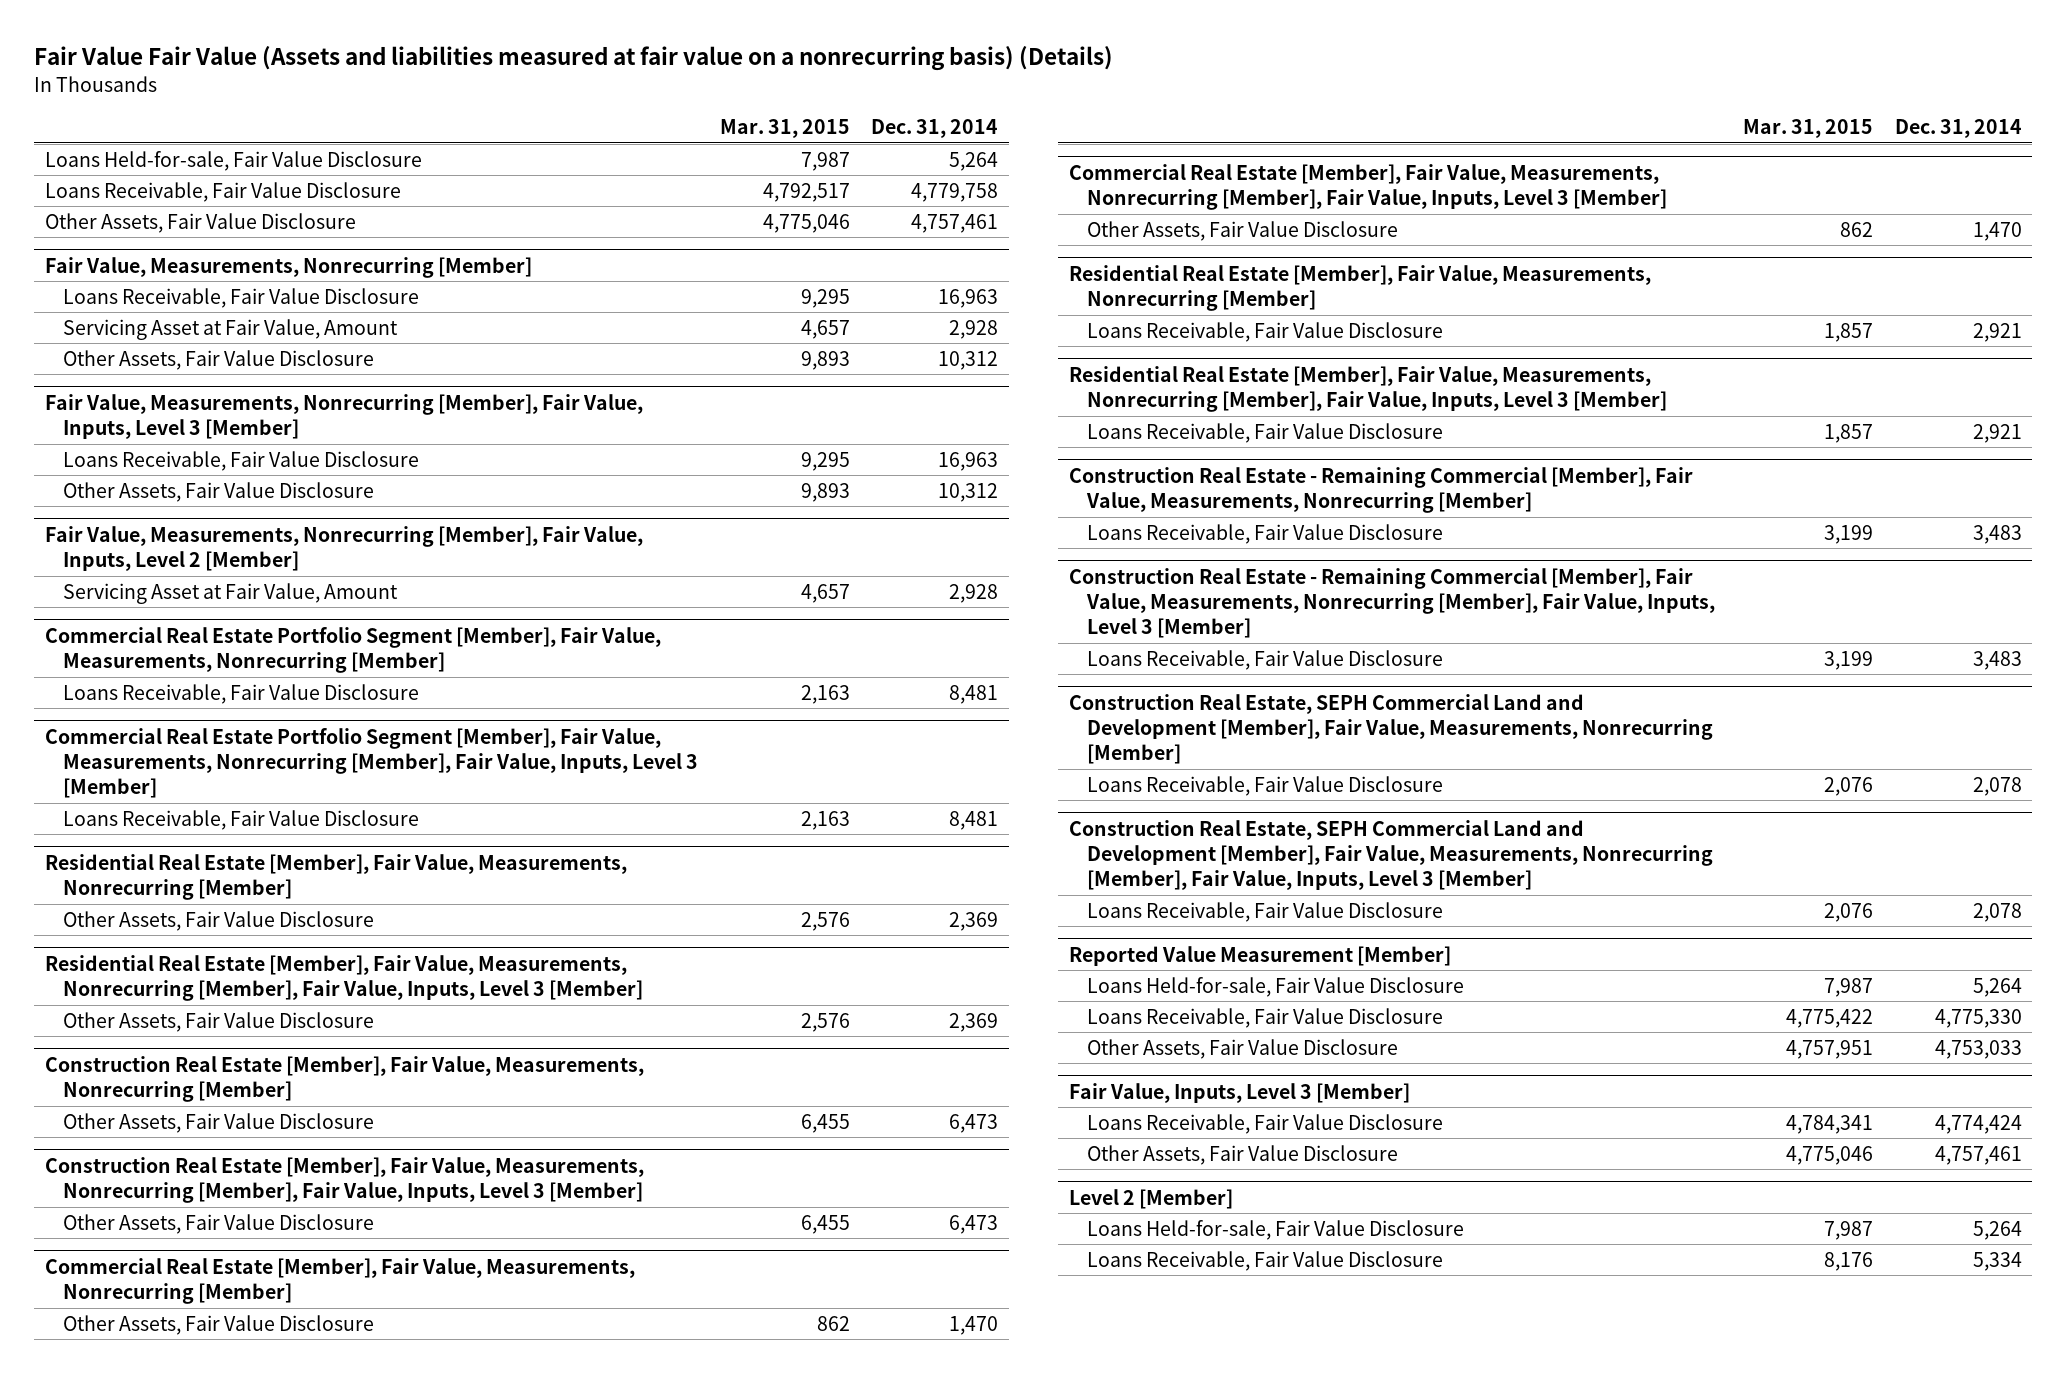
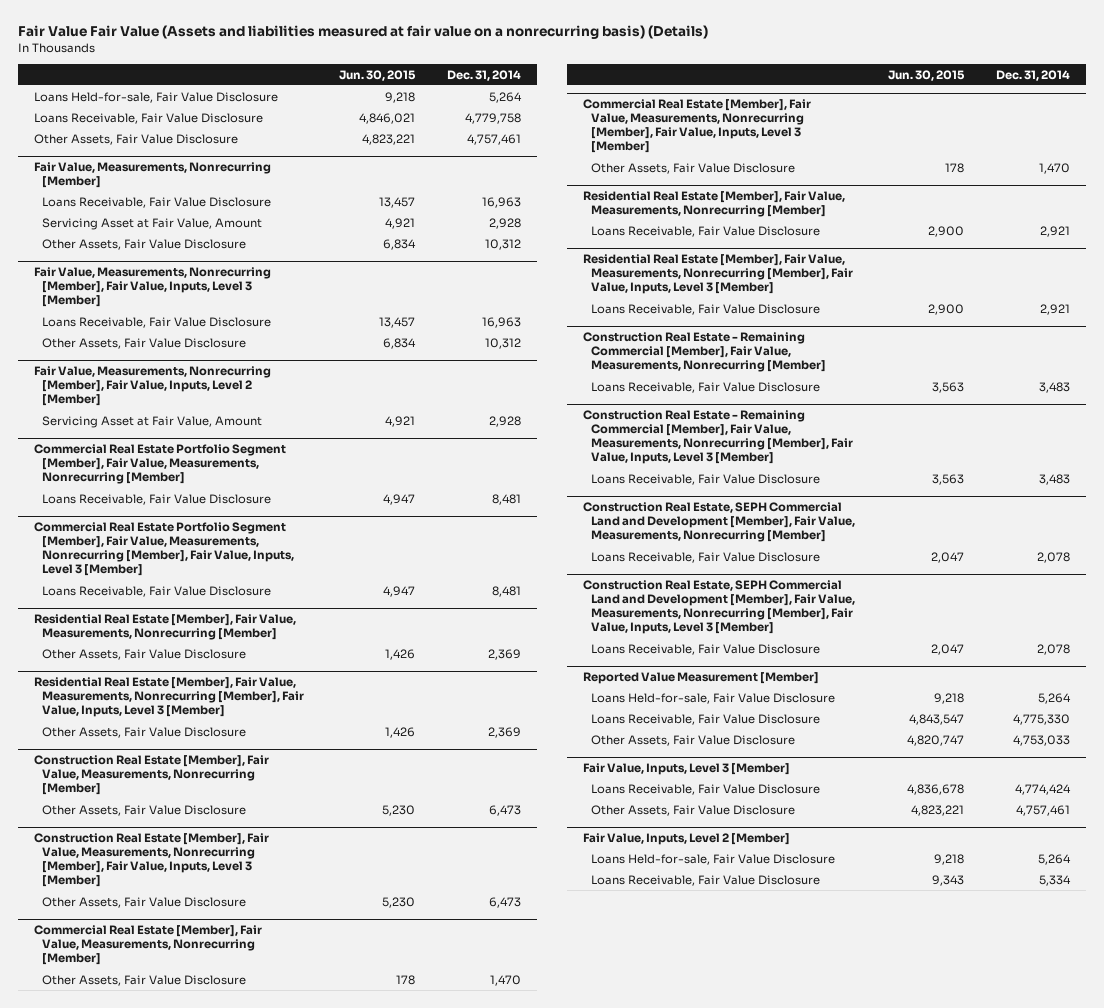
- | Mar. 31, 2015 | Dec. 31, 2014
+ | Jun. 30, 2015 | Dec. 31, 2014
- Level 2 [Member]
+ Fair Value, Inputs, Level 2 [Member]

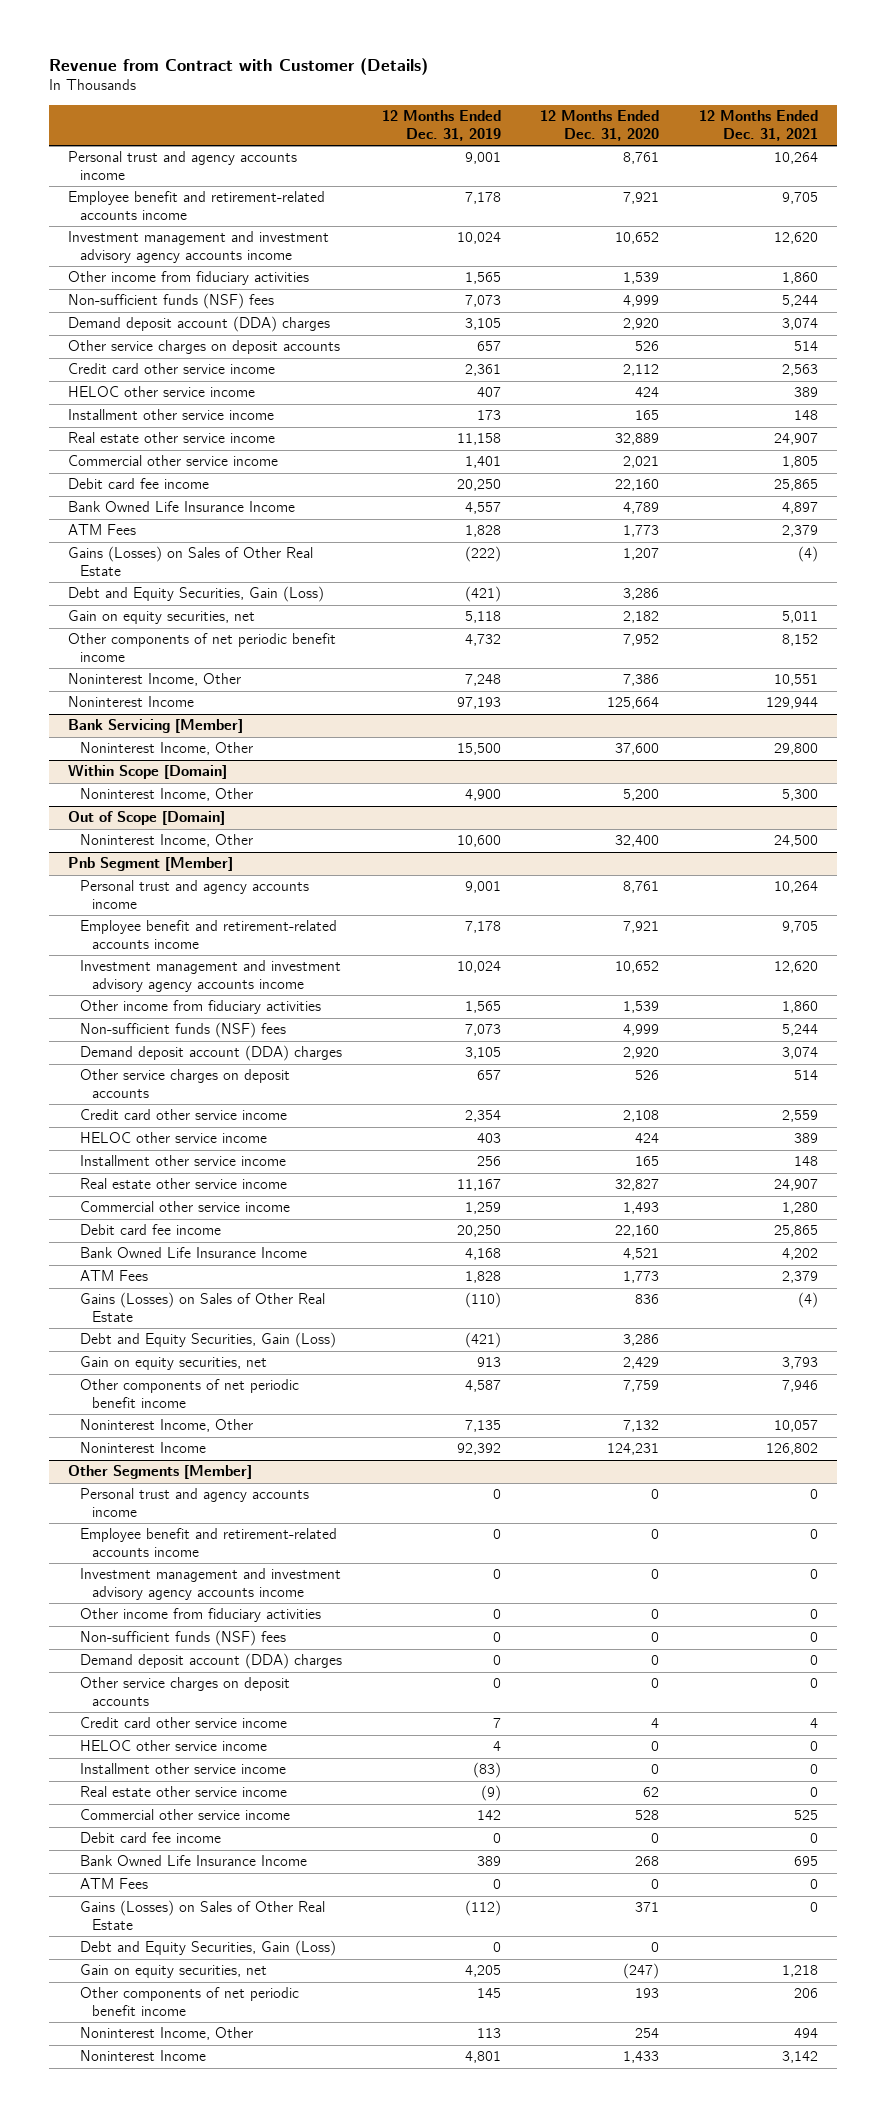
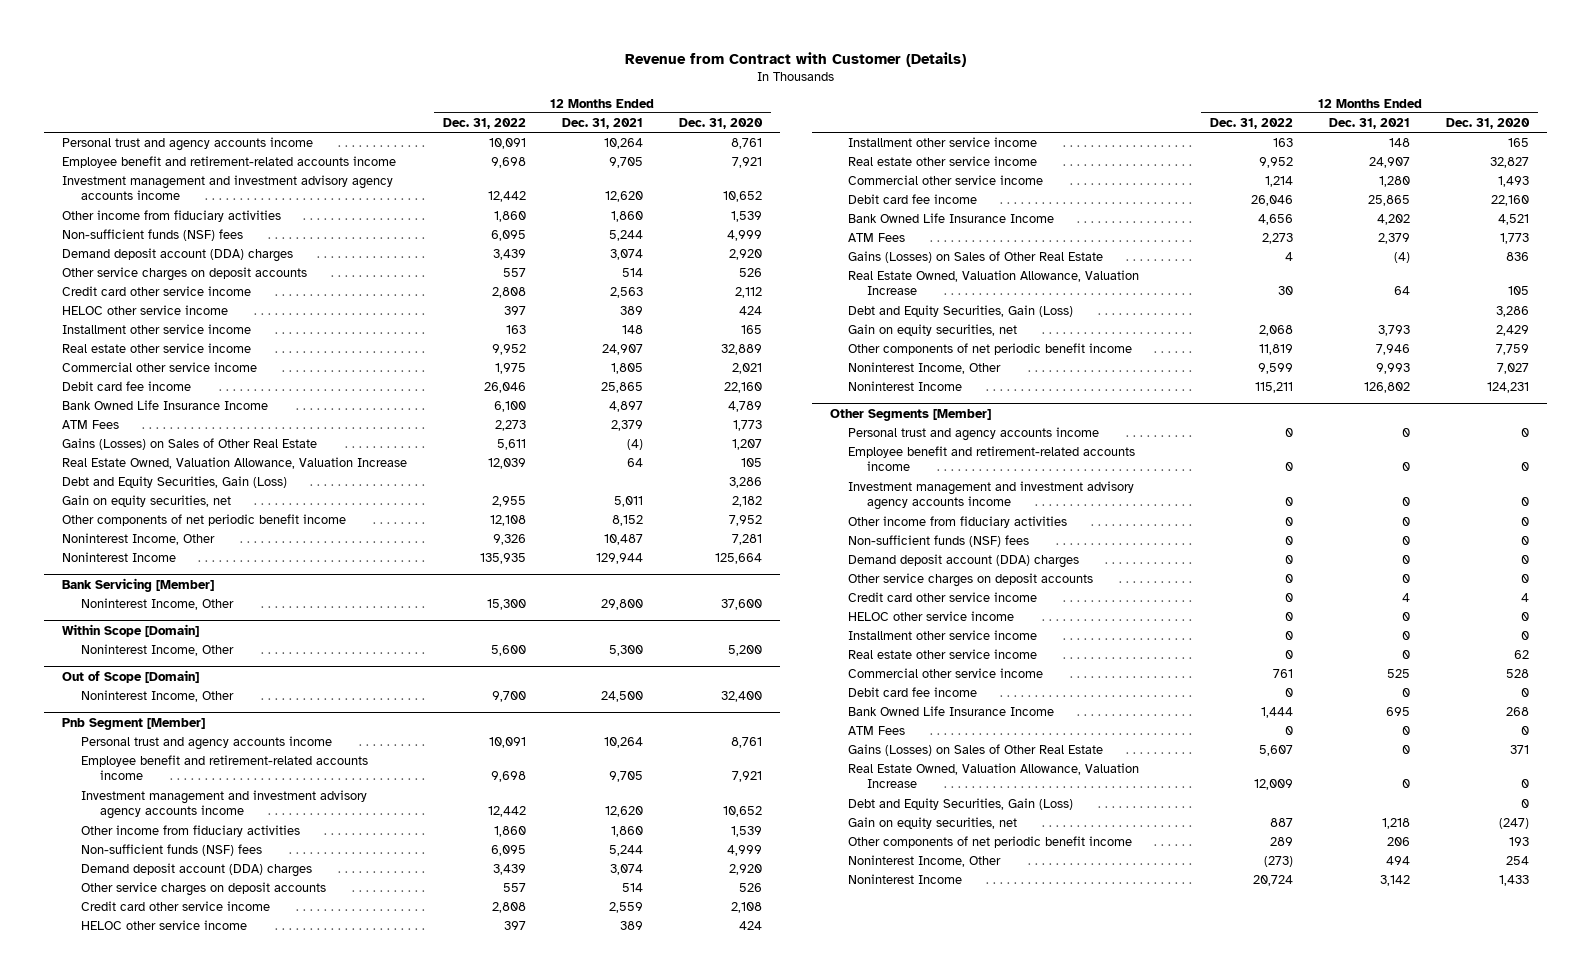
- | 12 Months Ended Dec. 31, 2019 | 12 Months Ended Dec. 31, 2020 | 12 Months Ended Dec. 31, 2021
+ | 12 Months Ended Dec. 31, 2022 | 12 Months Ended Dec. 31, 2021 | 12 Months Ended Dec. 31, 2020
+ Real Estate Owned, Valuation Allowance, Valuation Increase | 12,039 | 64 | 105
- Noninterest Income, Other | 7,248 | 7,386 | 10,551
+ Noninterest Income, Other | 9,326 | 10,487 | 7,281
@ Pnb Segment [Member]
+ Real Estate Owned, Valuation Allowance, Valuation Increase | 30 | 64 | 105
- Noninterest Income, Other | 7,135 | 7,132 | 10,057
+ Noninterest Income, Other | 9,599 | 9,993 | 7,027
@ Other Segments [Member]
+ Real Estate Owned, Valuation Allowance, Valuation Increase | 12,009 | 0 | 0

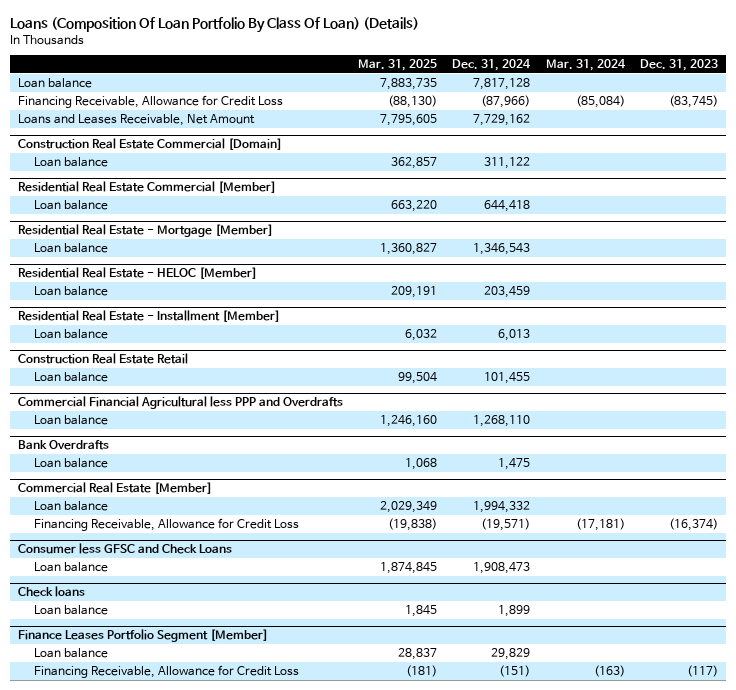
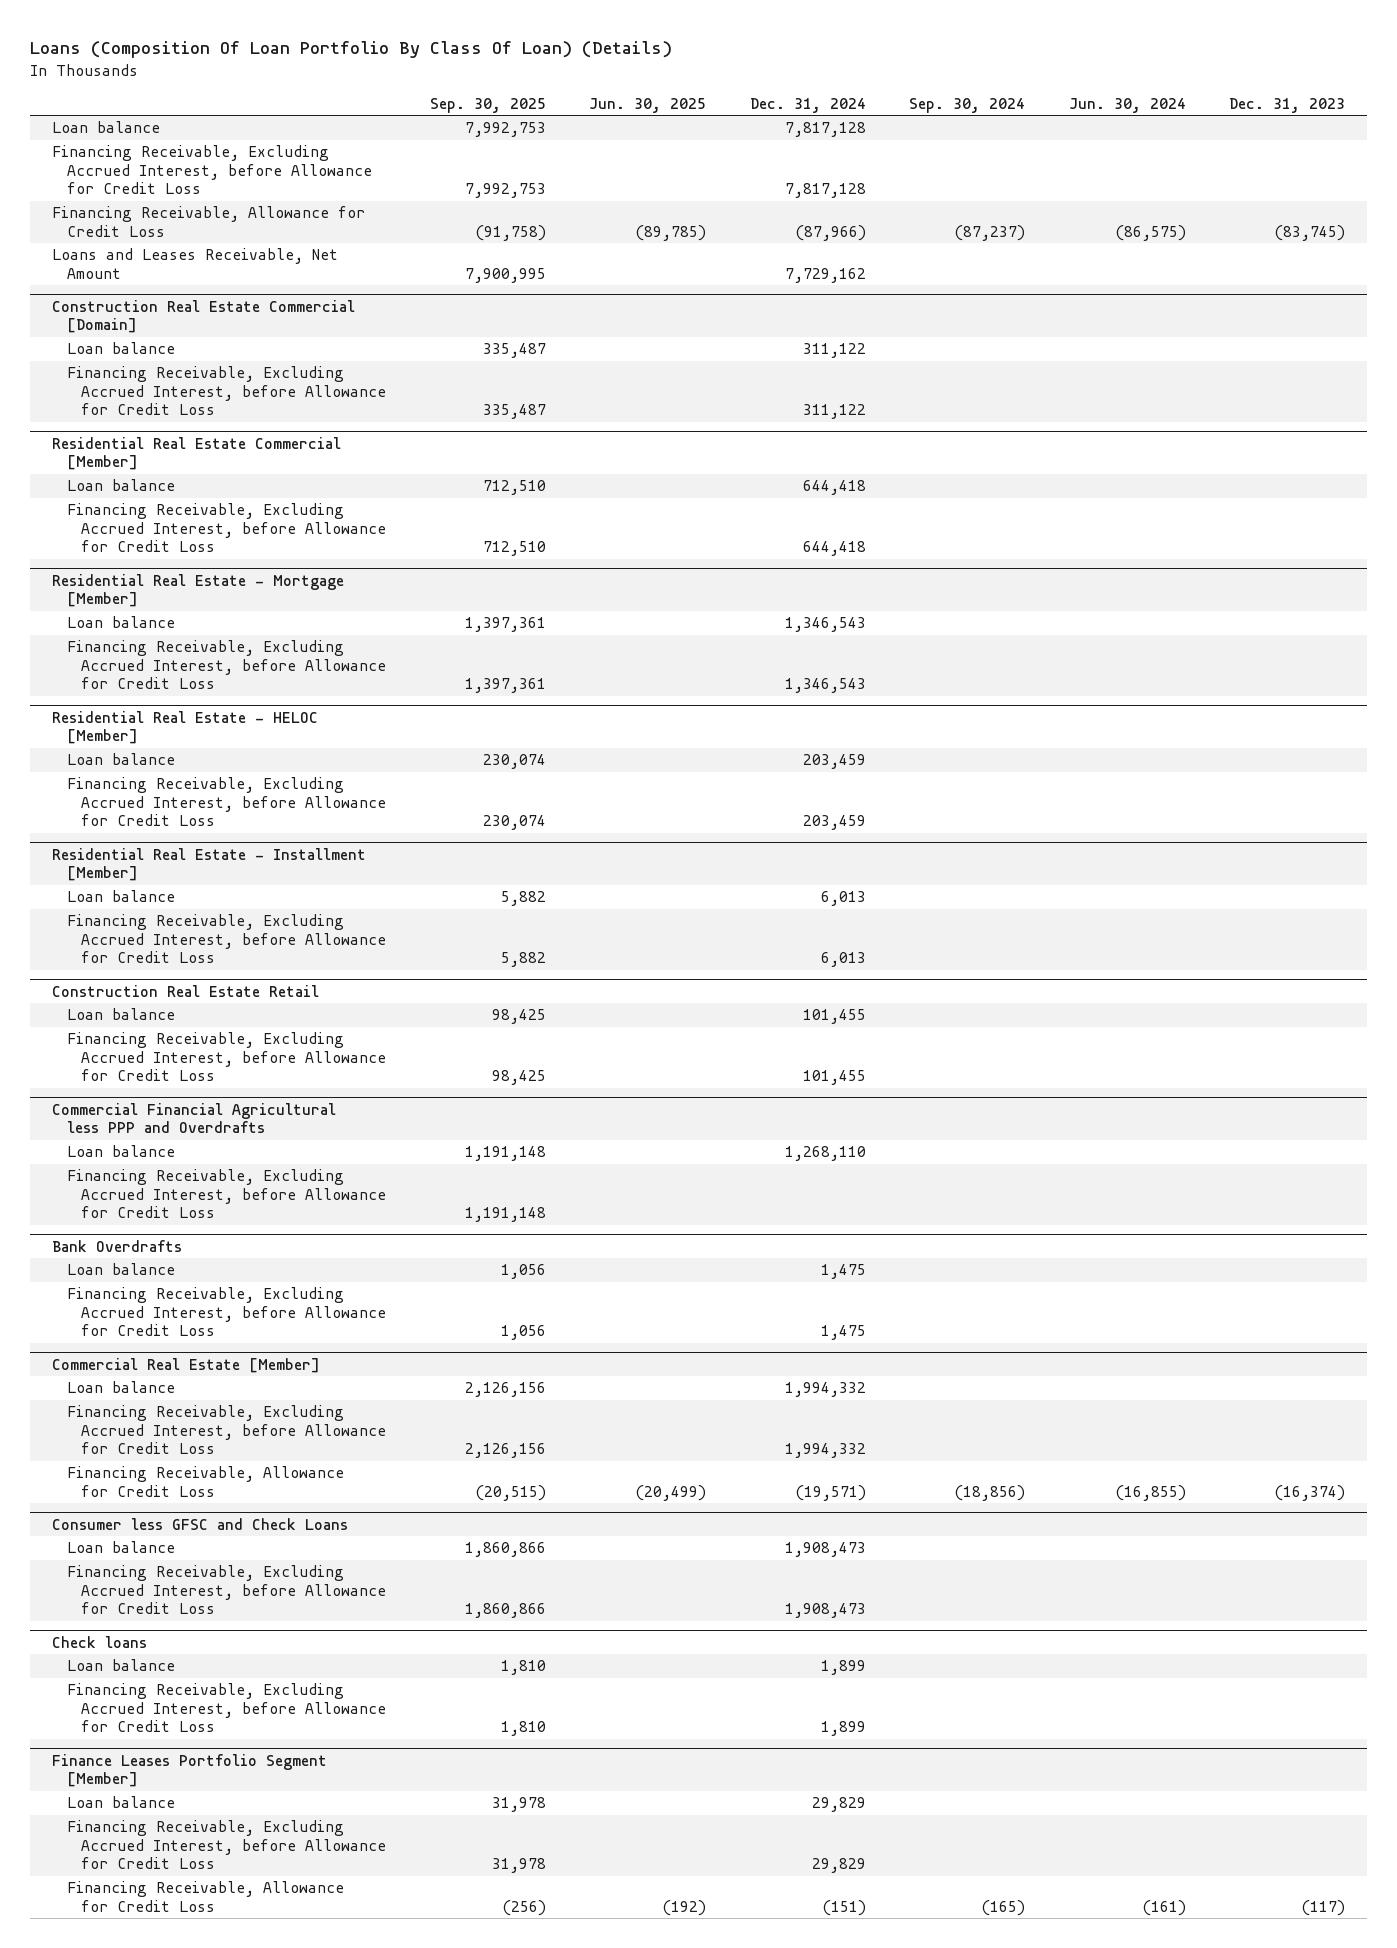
- | Mar. 31, 2025 | Dec. 31, 2024 | Mar. 31, 2024 | Dec. 31, 2023
+ | Sep. 30, 2025 | Jun. 30, 2025 | Dec. 31, 2024 | Sep. 30, 2024 | Jun. 30, 2024 | Dec. 31, 2023
+ Financing Receivable, Excluding Accrued Interest, before Allowance for Credit Loss | 7,992,753 | | 7,817,128 | | |
@ Construction Real Estate Commercial [Domain]
+ Financing Receivable, Excluding Accrued Interest, before Allowance for Credit Loss | 335,487 | | 311,122 | | |
@ Residential Real Estate Commercial [Member]
+ Financing Receivable, Excluding Accrued Interest, before Allowance for Credit Loss | 712,510 | | 644,418 | | |
@ Residential Real Estate - Mortgage [Member]
+ Financing Receivable, Excluding Accrued Interest, before Allowance for Credit Loss | 1,397,361 | | 1,346,543 | | |
@ Residential Real Estate - HELOC [Member]
+ Financing Receivable, Excluding Accrued Interest, before Allowance for Credit Loss | 230,074 | | 203,459 | | |
@ Residential Real Estate - Installment [Member]
+ Financing Receivable, Excluding Accrued Interest, before Allowance for Credit Loss | 5,882 | | 6,013 | | |
@ Construction Real Estate Retail
+ Financing Receivable, Excluding Accrued Interest, before Allowance for Credit Loss | 98,425 | | 101,455 | | |
@ Commercial Financial Agricultural less PPP and Overdrafts
+ Financing Receivable, Excluding Accrued Interest, before Allowance for Credit Loss | 1,191,148 | | | | |
@ Bank Overdrafts
+ Financing Receivable, Excluding Accrued Interest, before Allowance for Credit Loss | 1,056 | | 1,475 | | |
@ Commercial Real Estate [Member]
+ Financing Receivable, Excluding Accrued Interest, before Allowance for Credit Loss | 2,126,156 | | 1,994,332 | | |
@ Consumer less GFSC and Check Loans
+ Financing Receivable, Excluding Accrued Interest, before Allowance for Credit Loss | 1,860,866 | | 1,908,473 | | |
@ Check loans
+ Financing Receivable, Excluding Accrued Interest, before Allowance for Credit Loss | 1,810 | | 1,899 | | |
@ Finance Leases Portfolio Segment [Member]
+ Financing Receivable, Excluding Accrued Interest, before Allowance for Credit Loss | 31,978 | | 29,829 | | |

